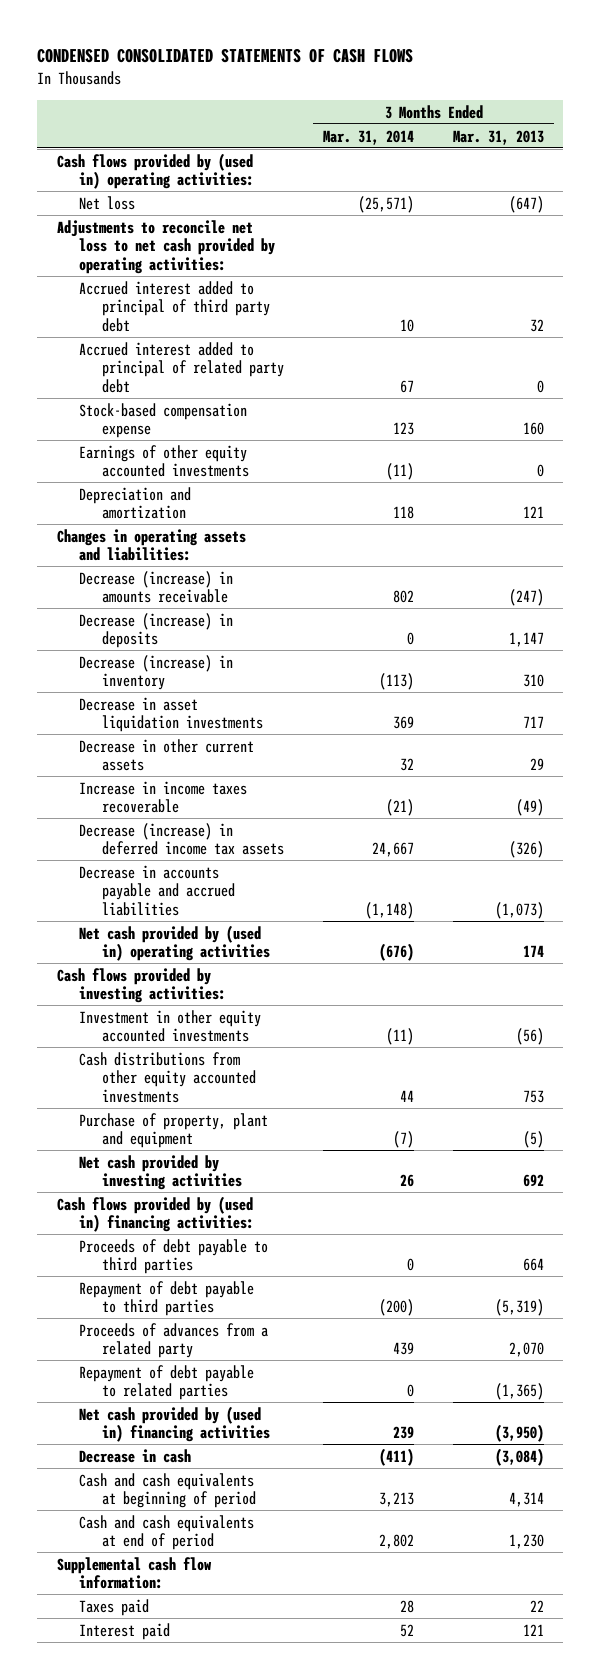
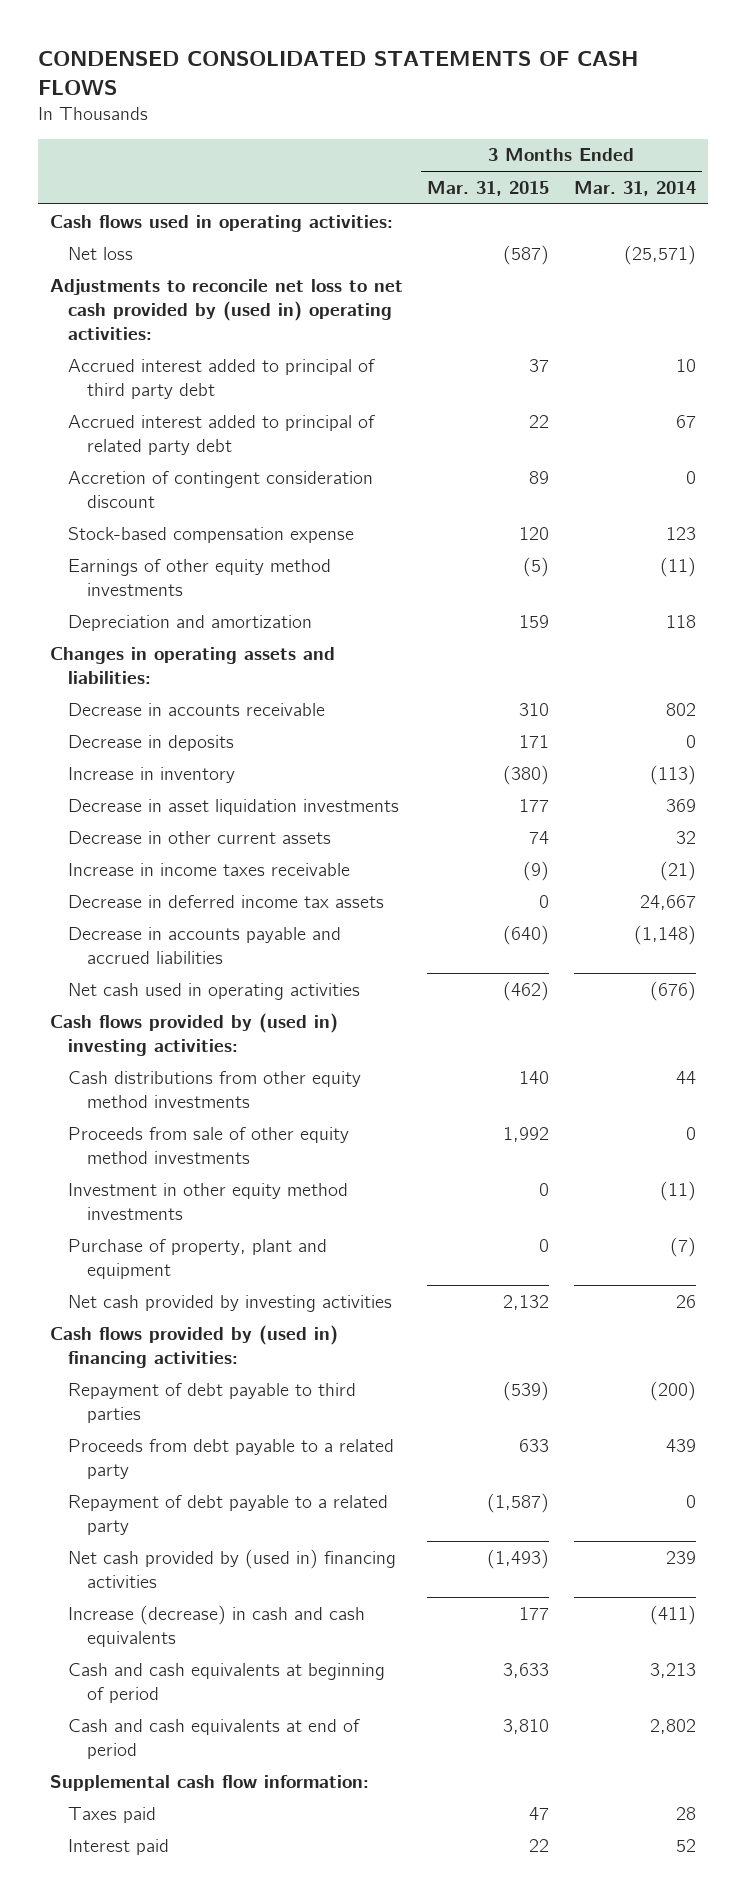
- | 3 Months Ended Mar. 31, 2014 | 3 Months Ended Mar. 31, 2013
+ | 3 Months Ended Mar. 31, 2015 | 3 Months Ended Mar. 31, 2014
- Cash flows provided by (used in) operating activities:
+ Cash flows used in operating activities:
- Adjustments to reconcile net loss to net cash provided by operating activities:
+ Adjustments to reconcile net loss to net cash provided by (used in) operating activities:
+ Accretion of contingent consideration discount | 89 | 0
- Earnings of other equity accounted investments | (11) | 0
+ Earnings of other equity method investments | (5) | (11)
- Decrease (increase) in amounts receivable | 802 | (247)
- Decrease (increase) in deposits | 0 | 1,147
- Decrease (increase) in inventory | (113) | 310
+ Decrease in accounts receivable | 310 | 802
+ Decrease in deposits | 171 | 0
+ Increase in inventory | (380) | (113)
- Increase in income taxes recoverable | (21) | (49)
- Decrease (increase) in deferred income tax assets | 24,667 | (326)
+ Increase in income taxes receivable | (9) | (21)
+ Decrease in deferred income tax assets | 0 | 24,667
- Net cash provided by (used in) operating activities | (676) | 174
- Cash flows provided by investing activities:
- Investment in other equity accounted investments | (11) | (56)
- Cash distributions from other equity accounted investments | 44 | 753
+ Net cash used in operating activities | (462) | (676)
+ Cash flows provided by (used in) investing activities:
+ Cash distributions from other equity method investments | 140 | 44
+ Proceeds from sale of other equity method investments | 1,992 | 0
+ Investment in other equity method investments | 0 | (11)
- Proceeds of debt payable to third parties | 0 | 664
- Proceeds of advances from a related party | 439 | 2,070
- Repayment of debt payable to related parties | 0 | (1,365)
+ Proceeds from debt payable to a related party | 633 | 439
+ Repayment of debt payable to a related party | (1,587) | 0
- Decrease in cash | (411) | (3,084)
+ Increase (decrease) in cash and cash equivalents | 177 | (411)

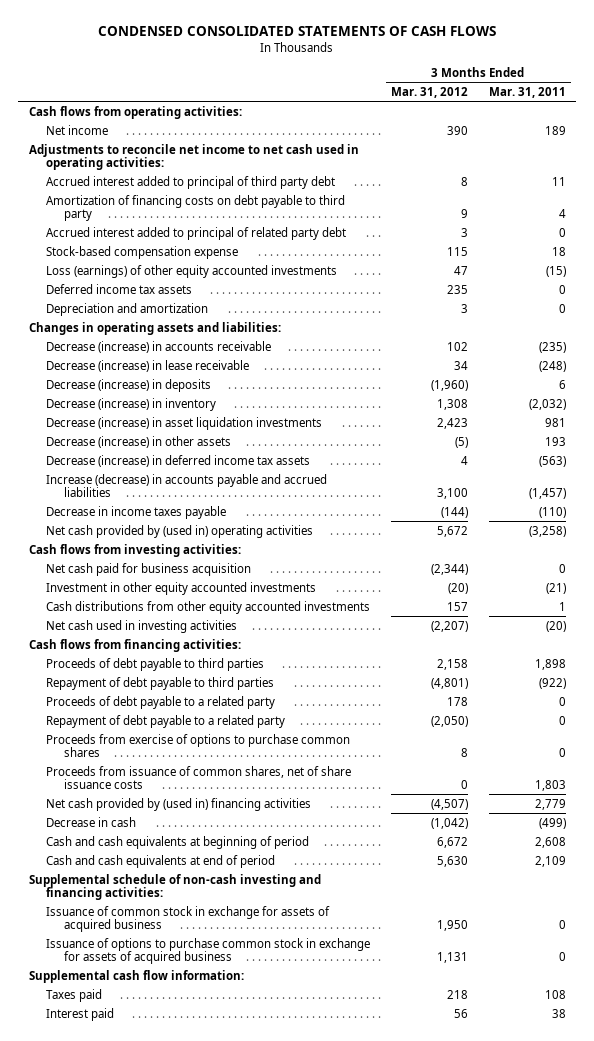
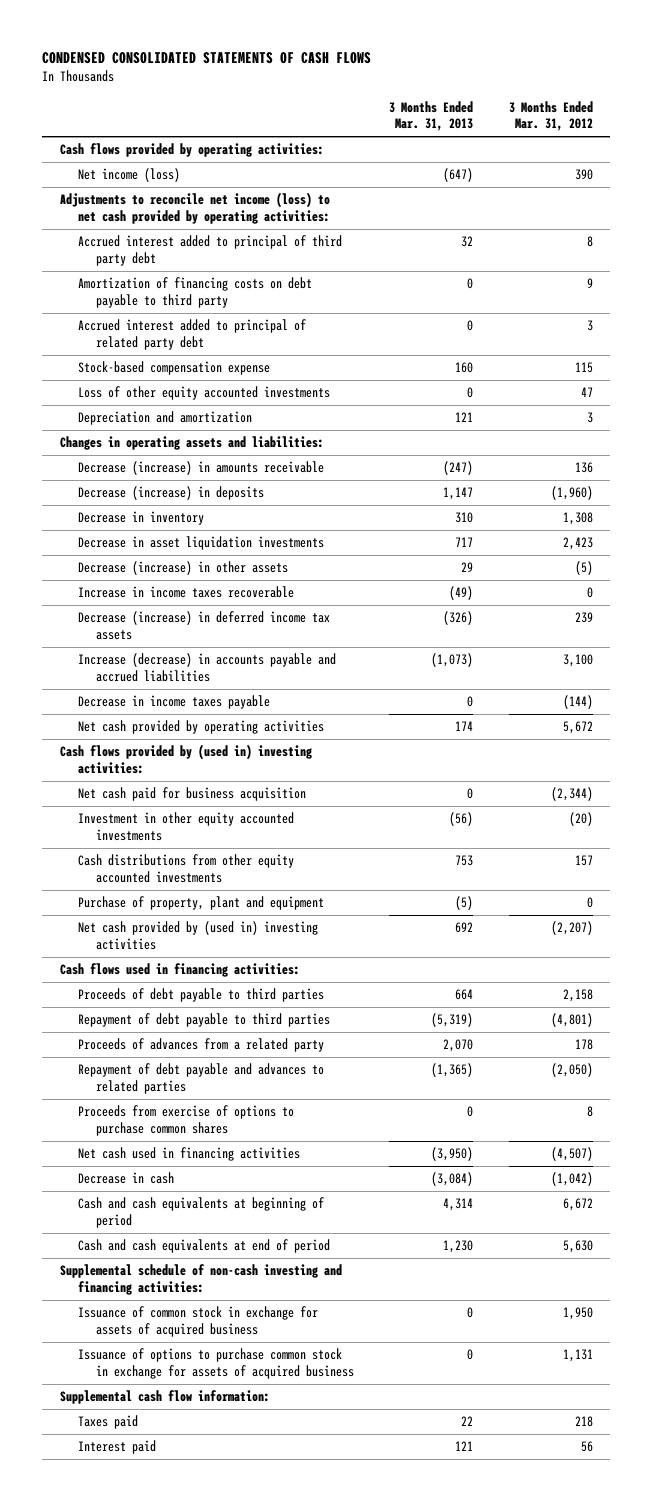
- | 3 Months Ended Mar. 31, 2012 | 3 Months Ended Mar. 31, 2011
+ | 3 Months Ended Mar. 31, 2013 | 3 Months Ended Mar. 31, 2012
- Cash flows from operating activities:
- Net income | 390 | 189
- Adjustments to reconcile net income to net cash used in operating activities:
+ Cash flows provided by operating activities:
+ Net income (loss) | (647) | 390
+ Adjustments to reconcile net income (loss) to net cash provided by operating activities:
- Loss (earnings) of other equity accounted investments | 47 | (15)
- Deferred income tax assets | 235 | 0
+ Loss of other equity accounted investments | 0 | 47
- Decrease (increase) in accounts receivable | 102 | (235)
- Decrease (increase) in lease receivable | 34 | (248)
+ Decrease (increase) in amounts receivable | (247) | 136
- Decrease (increase) in inventory | 1,308 | (2,032)
- Decrease (increase) in asset liquidation investments | 2,423 | 981
+ Decrease in inventory | 310 | 1,308
+ Decrease in asset liquidation investments | 717 | 2,423
- Decrease (increase) in deferred income tax assets | 4 | (563)
+ Increase in income taxes recoverable | (49) | 0
+ Decrease (increase) in deferred income tax assets | (326) | 239
- Net cash provided by (used in) operating activities | 5,672 | (3,258)
- Cash flows from investing activities:
+ Net cash provided by operating activities | 174 | 5,672
+ Cash flows provided by (used in) investing activities:
- Net cash used in investing activities | (2,207) | (20)
- Cash flows from financing activities:
+ Purchase of property, plant and equipment | (5) | 0
+ Net cash provided by (used in) investing activities | 692 | (2,207)
+ Cash flows used in financing activities:
- Proceeds of debt payable to a related party | 178 | 0
- Repayment of debt payable to a related party | (2,050) | 0
+ Proceeds of advances from a related party | 2,070 | 178
+ Repayment of debt payable and advances to related parties | (1,365) | (2,050)
- Proceeds from issuance of common shares, net of share issuance costs | 0 | 1,803
- Net cash provided by (used in) financing activities | (4,507) | 2,779
+ Net cash used in financing activities | (3,950) | (4,507)

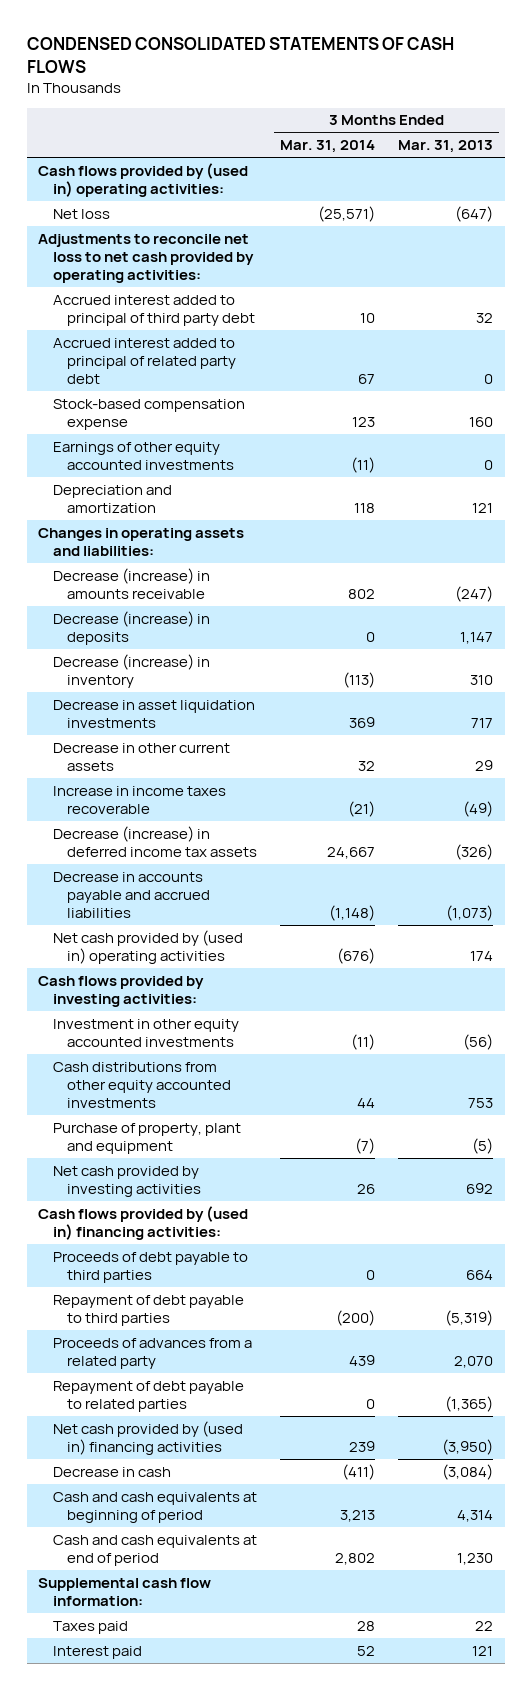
- | 3 Months Ended Mar. 31, 2013 | 3 Months Ended Mar. 31, 2012
+ | 3 Months Ended Mar. 31, 2014 | 3 Months Ended Mar. 31, 2013
- Cash flows provided by operating activities:
- Net income (loss) | (647) | 390
- Adjustments to reconcile net income (loss) to net cash provided by operating activities:
+ Cash flows provided by (used in) operating activities:
+ Net loss | (25,571) | (647)
+ Adjustments to reconcile net loss to net cash provided by operating activities:
- Amortization of financing costs on debt payable to third party | 0 | 9
- Loss of other equity accounted investments | 0 | 47
+ Earnings of other equity accounted investments | (11) | 0
- Decrease in inventory | 310 | 1,308
+ Decrease (increase) in inventory | (113) | 310
- Decrease (increase) in other assets | 29 | (5)
+ Decrease in other current assets | 32 | 29
- Increase (decrease) in accounts payable and accrued liabilities | (1,073) | 3,100
- Decrease in income taxes payable | 0 | (144)
- Net cash provided by operating activities | 174 | 5,672
- Cash flows provided by (used in) investing activities:
- Net cash paid for business acquisition | 0 | (2,344)
+ Decrease in accounts payable and accrued liabilities | (1,148) | (1,073)
+ Net cash provided by (used in) operating activities | (676) | 174
+ Cash flows provided by investing activities:
- Net cash provided by (used in) investing activities | 692 | (2,207)
- Cash flows used in financing activities:
+ Net cash provided by investing activities | 26 | 692
+ Cash flows provided by (used in) financing activities:
- Repayment of debt payable and advances to related parties | (1,365) | (2,050)
- Proceeds from exercise of options to purchase common shares | 0 | 8
- Net cash used in financing activities | (3,950) | (4,507)
+ Repayment of debt payable to related parties | 0 | (1,365)
+ Net cash provided by (used in) financing activities | 239 | (3,950)
- Supplemental schedule of non-cash investing and financing activities:
- Issuance of common stock in exchange for assets of acquired business | 0 | 1,950
- Issuance of options to purchase common stock in exchange for assets of acquired business | 0 | 1,131

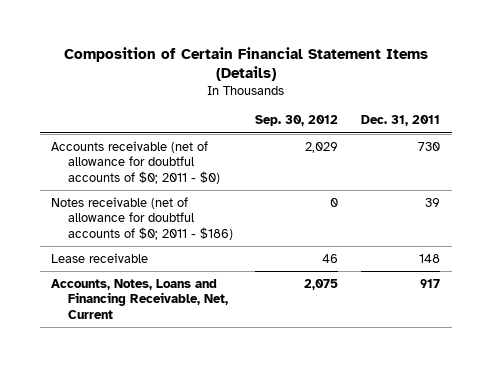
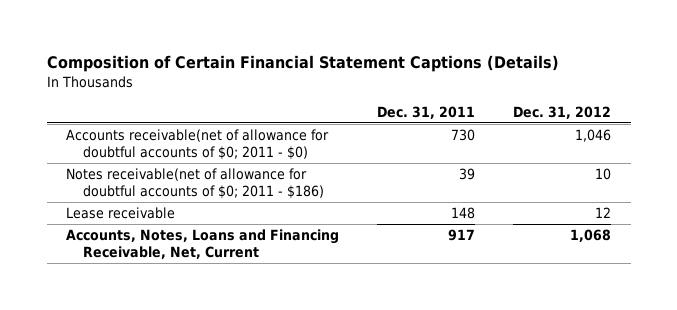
- Composition of Certain Financial Statement Items (Details)
+ Composition of Certain Financial Statement Captions (Details)
- | Sep. 30, 2012 | Dec. 31, 2011
+ | Dec. 31, 2011 | Dec. 31, 2012
- Accounts receivable (net of allowance for doubtful accounts of $0; 2011 - $0) | 2,029 | 730
- Notes receivable (net of allowance for doubtful accounts of $0; 2011 - $186) | 0 | 39
+ Accounts receivable(net of allowance for doubtful accounts of $0; 2011 - $0) | 730 | 1,046
+ Notes receivable(net of allowance for doubtful accounts of $0; 2011 - $186) | 39 | 10

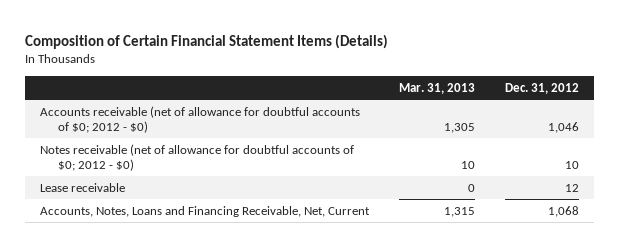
- Composition of Certain Financial Statement Captions (Details)
+ Composition of Certain Financial Statement Items (Details)
- | Dec. 31, 2011 | Dec. 31, 2012
+ | Mar. 31, 2013 | Dec. 31, 2012
- Accounts receivable(net of allowance for doubtful accounts of $0; 2011 - $0) | 730 | 1,046
- Notes receivable(net of allowance for doubtful accounts of $0; 2011 - $186) | 39 | 10
+ Accounts receivable (net of allowance for doubtful accounts of $0; 2012 - $0) | 1,305 | 1,046
+ Notes receivable (net of allowance for doubtful accounts of $0; 2012 - $0) | 10 | 10

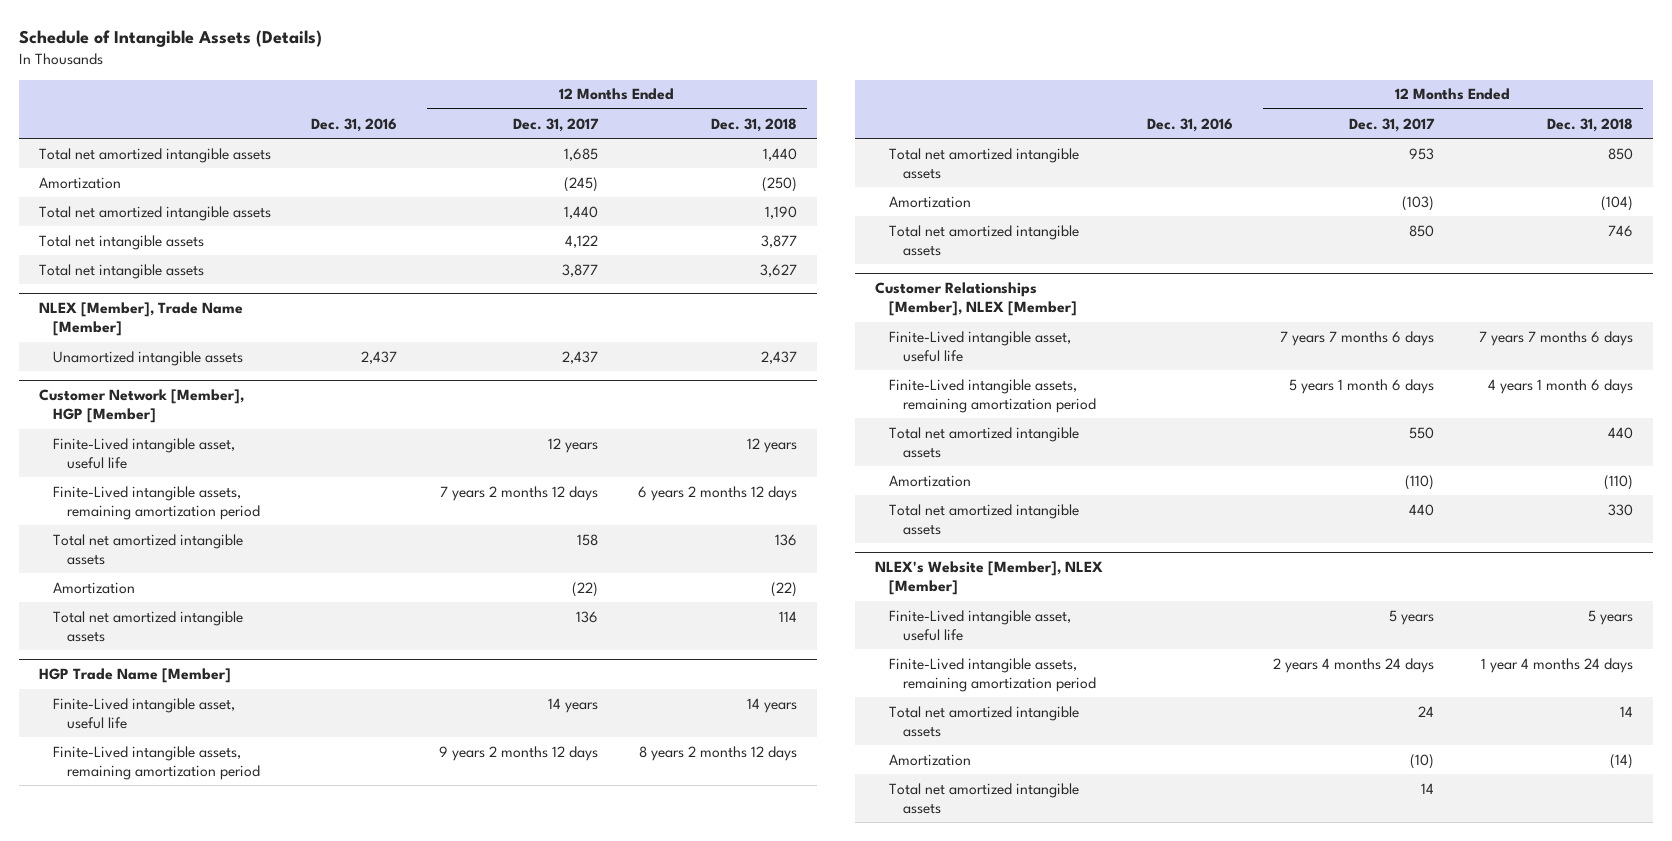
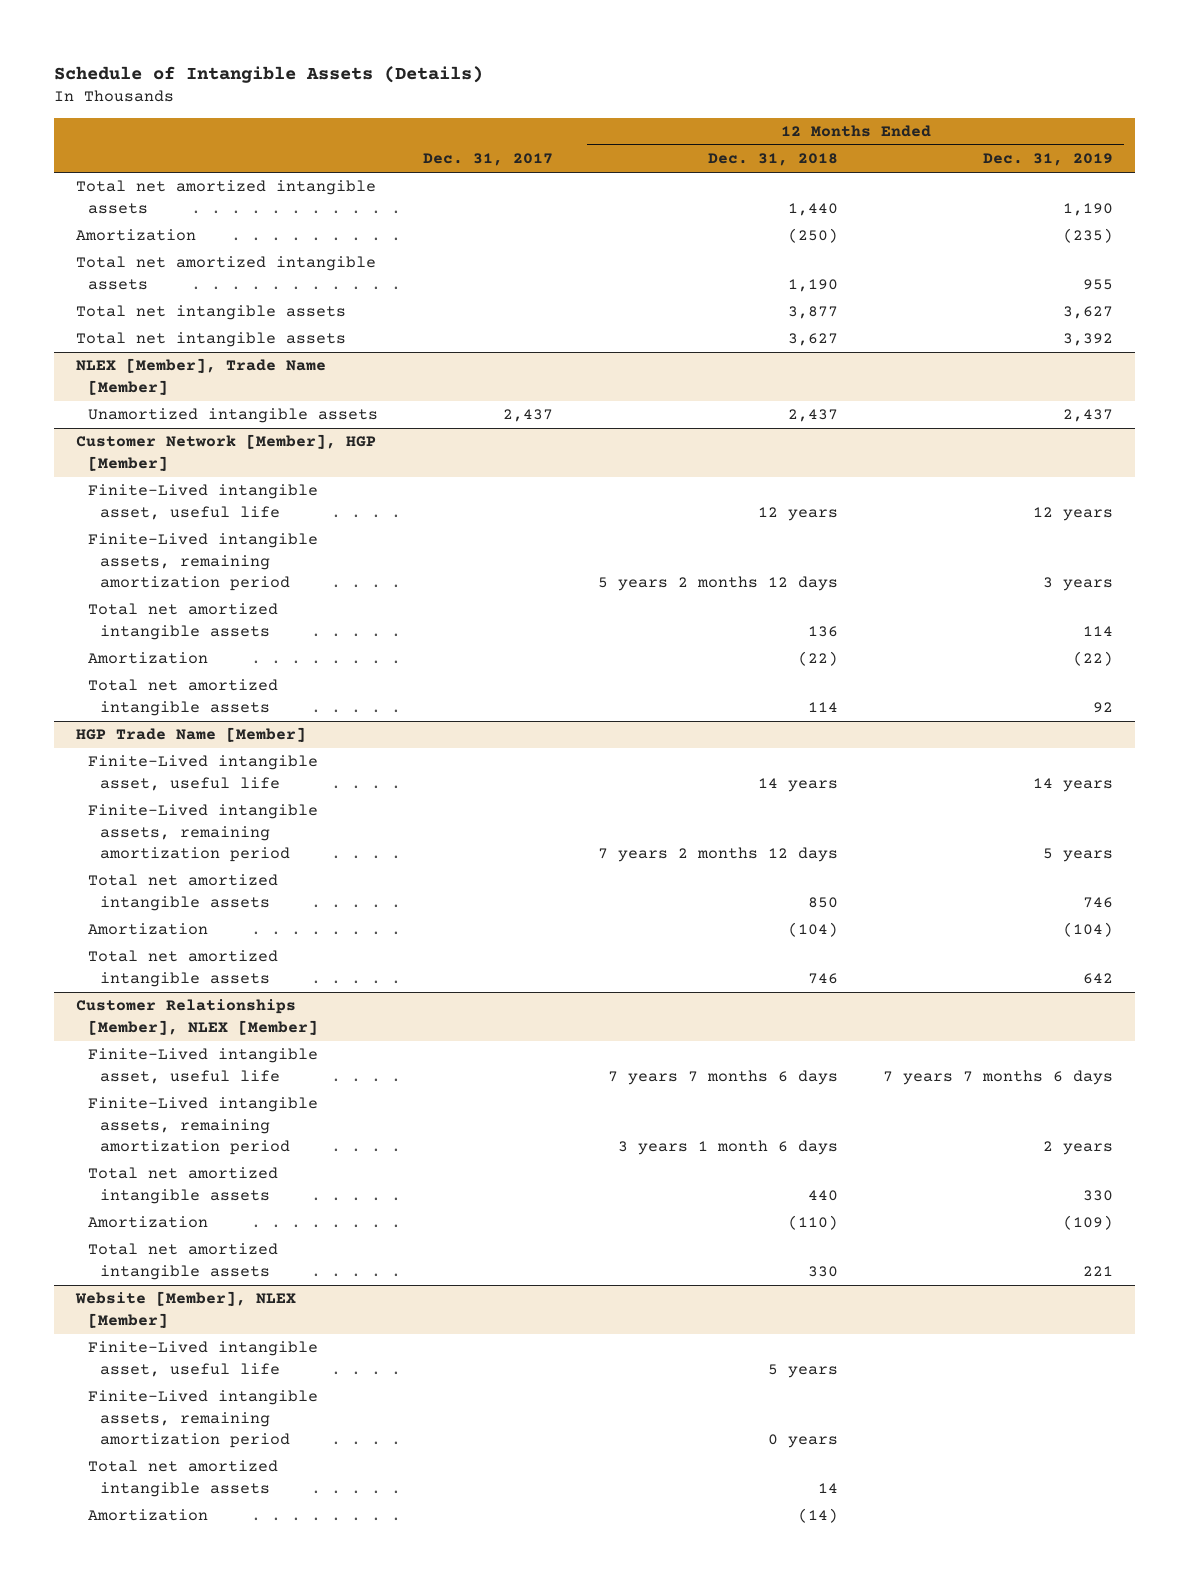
- | Dec. 31, 2016 | 12 Months Ended Dec. 31, 2017 | 12 Months Ended Dec. 31, 2018
+ | Dec. 31, 2017 | 12 Months Ended Dec. 31, 2018 | 12 Months Ended Dec. 31, 2019
@ Customer Network [Member], HGP [Member]
- Finite-Lived intangible assets, remaining amortization period | | 7 years 2 months 12 days | 6 years 2 months 12 days
+ Finite-Lived intangible assets, remaining amortization period | | 5 years 2 months 12 days | 3 years
@ HGP Trade Name [Member]
- Finite-Lived intangible assets, remaining amortization period | | 9 years 2 months 12 days | 8 years 2 months 12 days
+ Finite-Lived intangible assets, remaining amortization period | | 7 years 2 months 12 days | 5 years
@ Customer Relationships [Member], NLEX [Member]
- Finite-Lived intangible assets, remaining amortization period | | 5 years 1 month 6 days | 4 years 1 month 6 days
+ Finite-Lived intangible assets, remaining amortization period | | 3 years 1 month 6 days | 2 years
- NLEX's Website [Member], NLEX [Member]
+ Website [Member], NLEX [Member]
- Finite-Lived intangible assets, remaining amortization period | | 2 years 4 months 24 days | 1 year 4 months 24 days
+ Finite-Lived intangible assets, remaining amortization period | | 0 years |
- Total net amortized intangible assets | | 14 |

